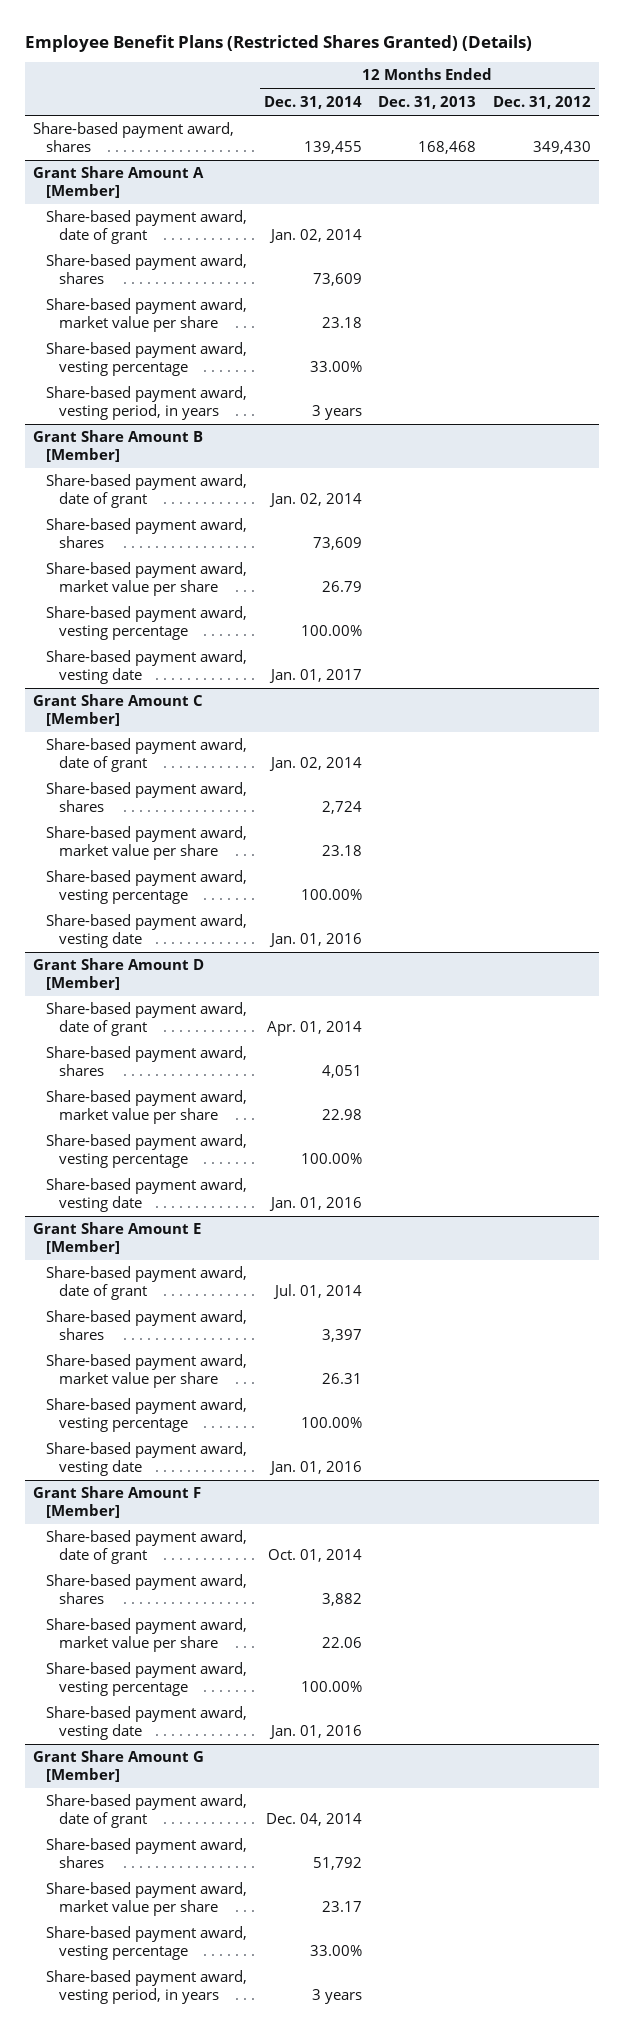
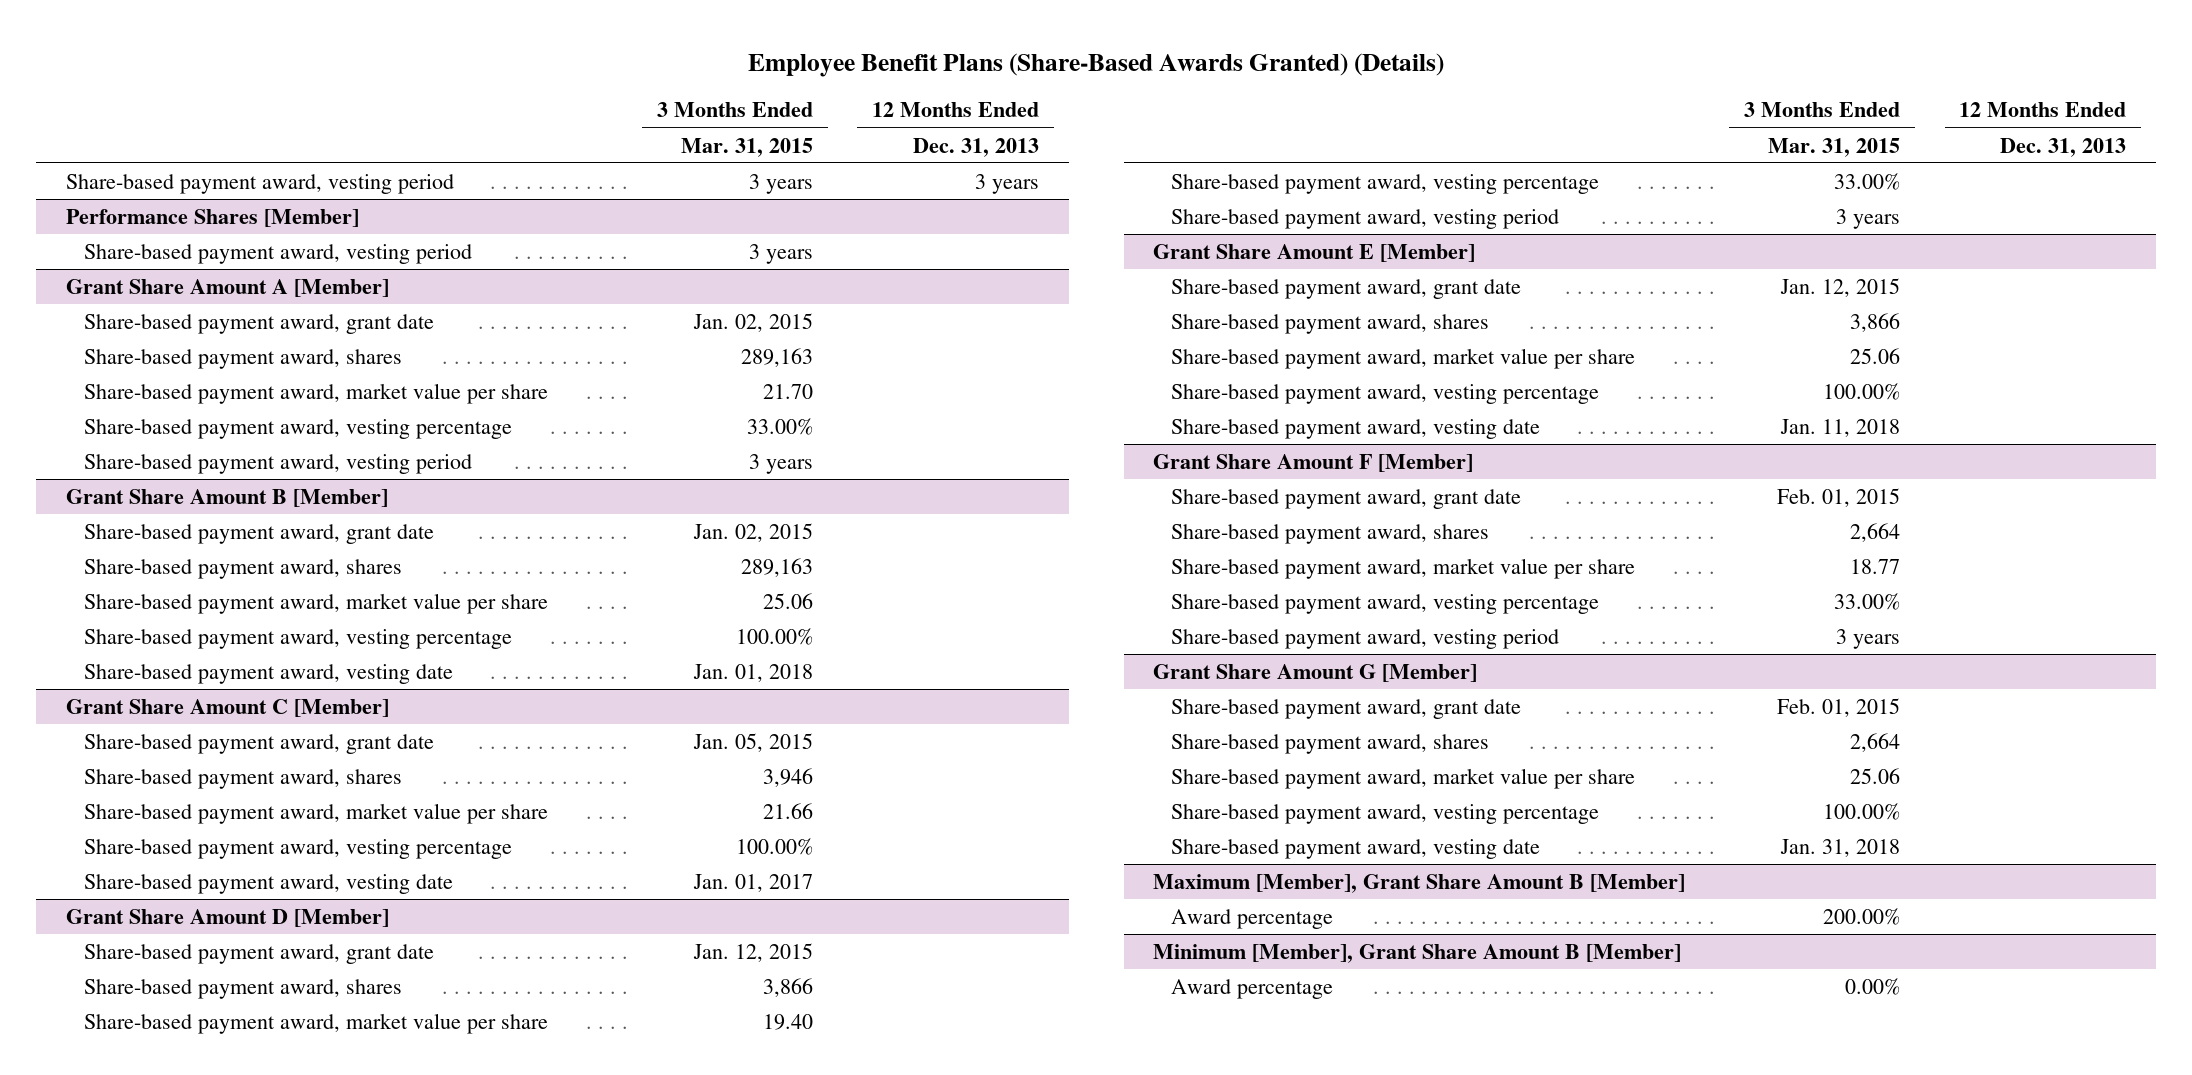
- Employee Benefit Plans (Restricted Shares Granted) (Details)
+ Employee Benefit Plans (Share-Based Awards Granted) (Details)
- | 12 Months Ended Dec. 31, 2014 | 12 Months Ended Dec. 31, 2013 | 12 Months Ended Dec. 31, 2012
+ | 3 Months Ended Mar. 31, 2015 | 12 Months Ended Dec. 31, 2013
- Share-based payment award, shares | 139,455 | 168,468 | 349,430
+ Share-based payment award, vesting period | 3 years | 3 years
+ Performance Shares [Member]
+ Share-based payment award, vesting period | 3 years |
@ Grant Share Amount A [Member]
- Share-based payment award, date of grant | Jan. 02, 2014 | |
+ Share-based payment award, grant date | Jan. 02, 2015 |
- Share-based payment award, vesting period, in years | 3 years | |
+ Share-based payment award, vesting period | 3 years |
@ Grant Share Amount B [Member]
- Share-based payment award, date of grant | Jan. 02, 2014 | |
+ Share-based payment award, grant date | Jan. 02, 2015 |
@ Grant Share Amount C [Member]
- Share-based payment award, date of grant | Jan. 02, 2014 | |
+ Share-based payment award, grant date | Jan. 05, 2015 |
@ Grant Share Amount D [Member]
- Share-based payment award, date of grant | Apr. 01, 2014 | |
+ Share-based payment award, grant date | Jan. 12, 2015 |
- Share-based payment award, vesting date | Jan. 01, 2016 | |
+ Share-based payment award, vesting period | 3 years |
@ Grant Share Amount E [Member]
- Share-based payment award, date of grant | Jul. 01, 2014 | |
+ Share-based payment award, grant date | Jan. 12, 2015 |
@ Grant Share Amount F [Member]
- Share-based payment award, date of grant | Oct. 01, 2014 | |
+ Share-based payment award, grant date | Feb. 01, 2015 |
- Share-based payment award, vesting date | Jan. 01, 2016 | |
+ Share-based payment award, vesting period | 3 years |
@ Grant Share Amount G [Member]
- Share-based payment award, date of grant | Dec. 04, 2014 | |
+ Share-based payment award, grant date | Feb. 01, 2015 |
- Share-based payment award, vesting period, in years | 3 years | |
+ Share-based payment award, vesting date | Jan. 31, 2018 |
+ Maximum [Member], Grant Share Amount B [Member]
+ Award percentage | 200.00% |
+ Minimum [Member], Grant Share Amount B [Member]
+ Award percentage | 0.00% |

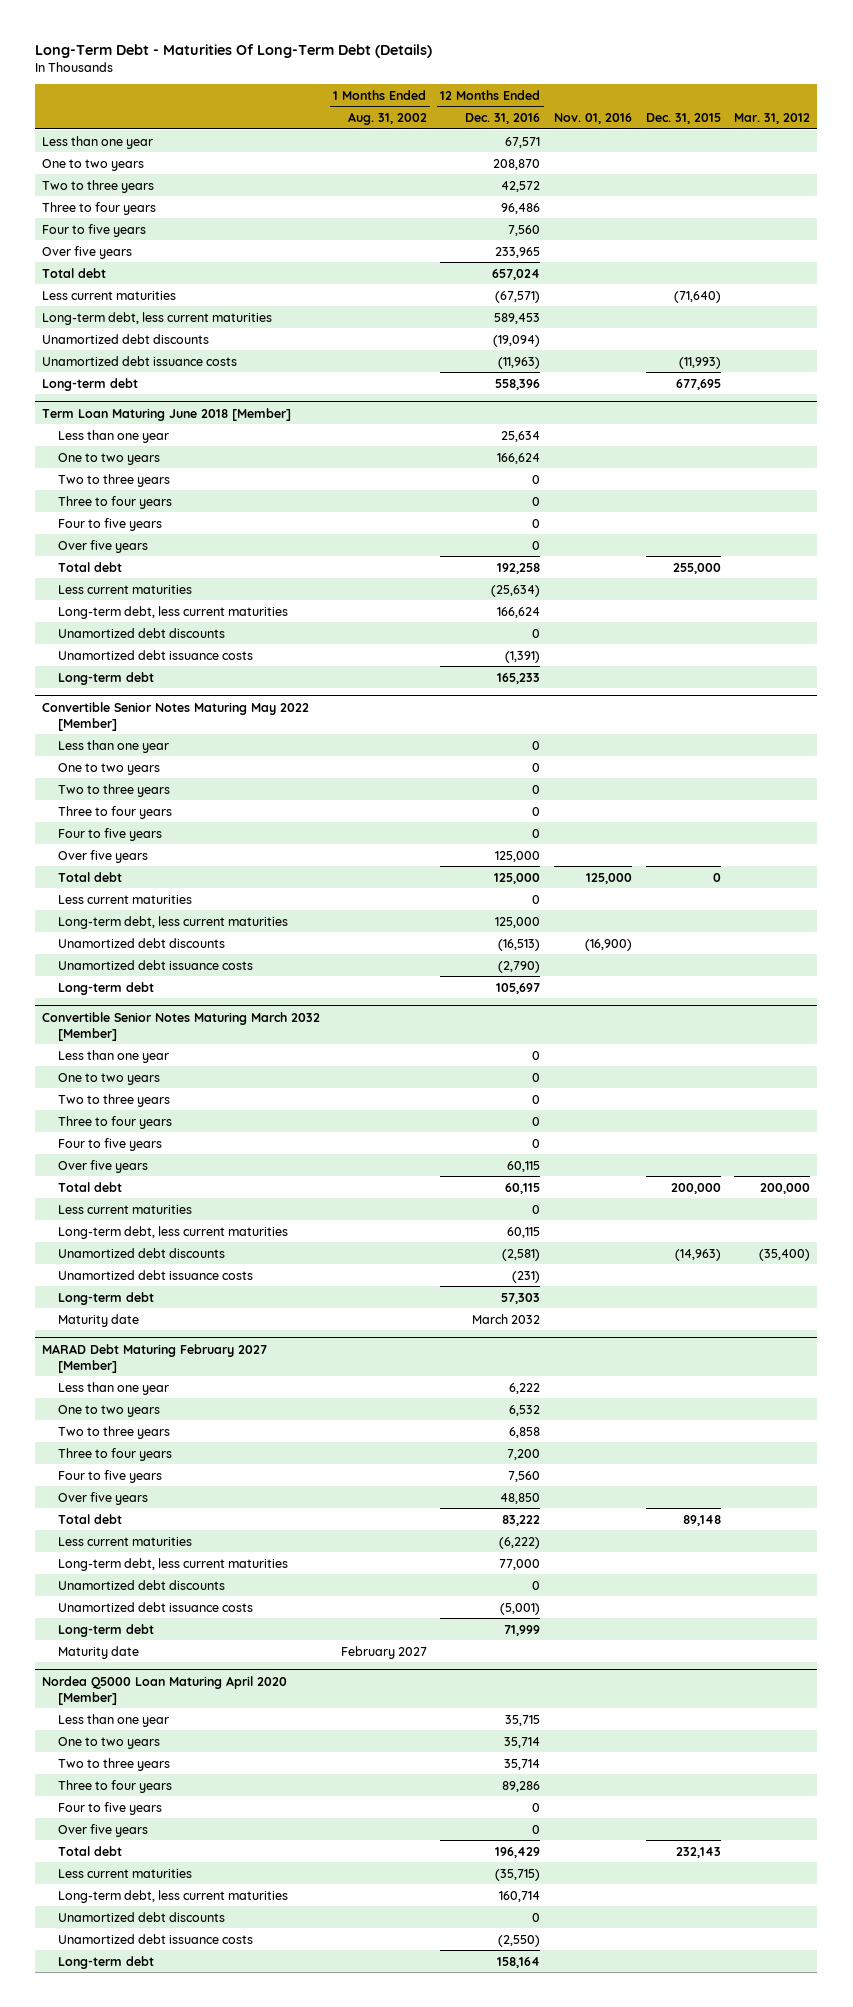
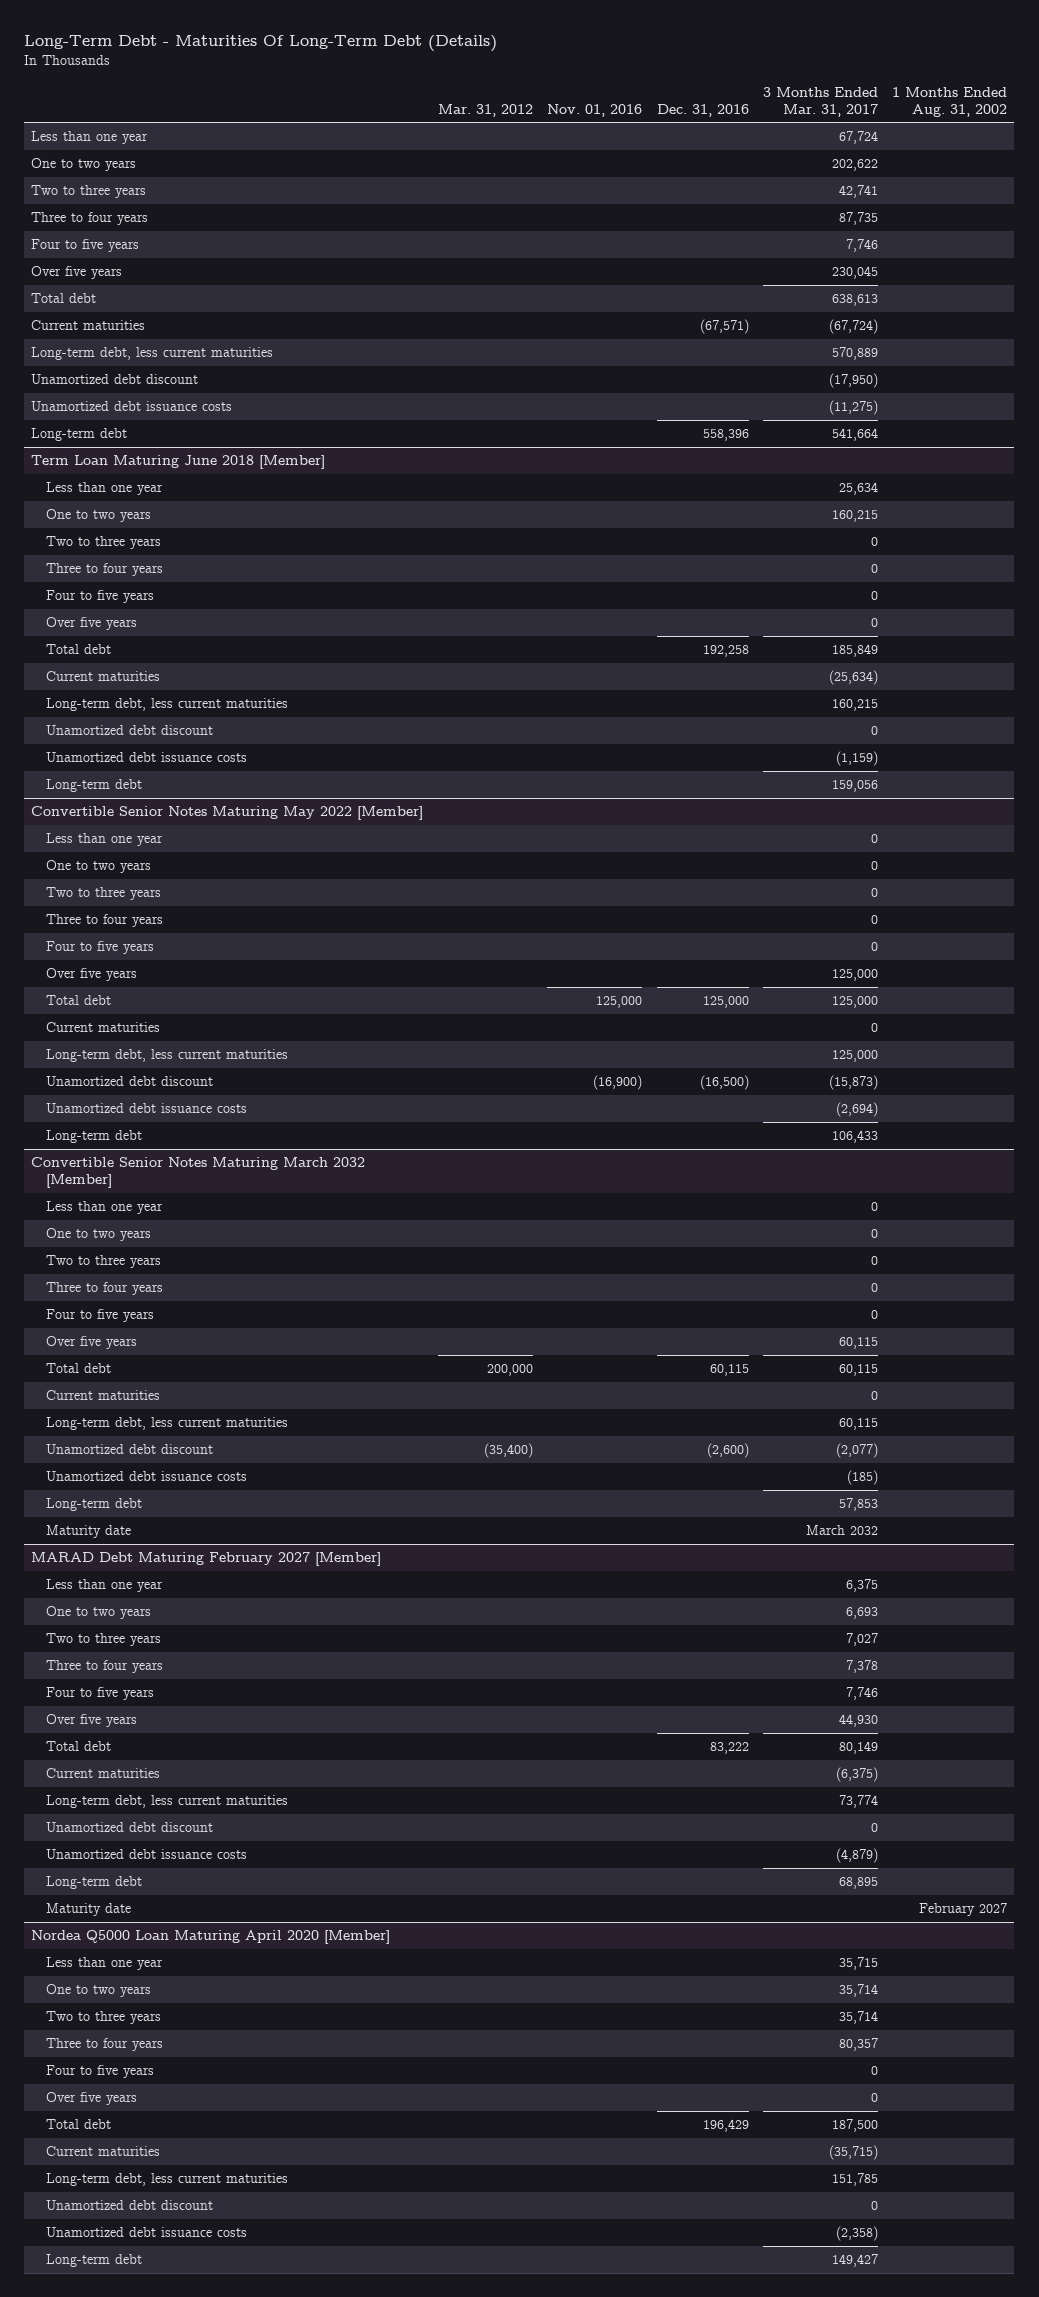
- | 1 Months Ended Aug. 31, 2002 | 12 Months Ended Dec. 31, 2016 | Nov. 01, 2016 | Dec. 31, 2015 | Mar. 31, 2012
+ | Mar. 31, 2012 | Nov. 01, 2016 | Dec. 31, 2016 | 3 Months Ended Mar. 31, 2017 | 1 Months Ended Aug. 31, 2002
- Less current maturities | | (67,571) | | (71,640) |
+ Current maturities | | | (67,571) | (67,724) |
- Unamortized debt discounts | | (19,094) | | |
+ Unamortized debt discount | | | | (17,950) |
@ Term Loan Maturing June 2018 [Member]
- Less current maturities | | (25,634) | | |
+ Current maturities | | | | (25,634) |
- Unamortized debt discounts | | 0 | | |
+ Unamortized debt discount | | | | 0 |
@ Convertible Senior Notes Maturing May 2022 [Member]
- Less current maturities | | 0 | | |
+ Current maturities | | | | 0 |
- Unamortized debt discounts | | (16,513) | (16,900) | |
+ Unamortized debt discount | | (16,900) | (16,500) | (15,873) |
@ Convertible Senior Notes Maturing March 2032 [Member]
- Less current maturities | | 0 | | |
+ Current maturities | | | | 0 |
- Unamortized debt discounts | | (2,581) | | (14,963) | (35,400)
+ Unamortized debt discount | (35,400) | | (2,600) | (2,077) |
@ MARAD Debt Maturing February 2027 [Member]
- Less current maturities | | (6,222) | | |
+ Current maturities | | | | (6,375) |
- Unamortized debt discounts | | 0 | | |
+ Unamortized debt discount | | | | 0 |
@ Nordea Q5000 Loan Maturing April 2020 [Member]
- Less current maturities | | (35,715) | | |
+ Current maturities | | | | (35,715) |
- Unamortized debt discounts | | 0 | | |
+ Unamortized debt discount | | | | 0 |

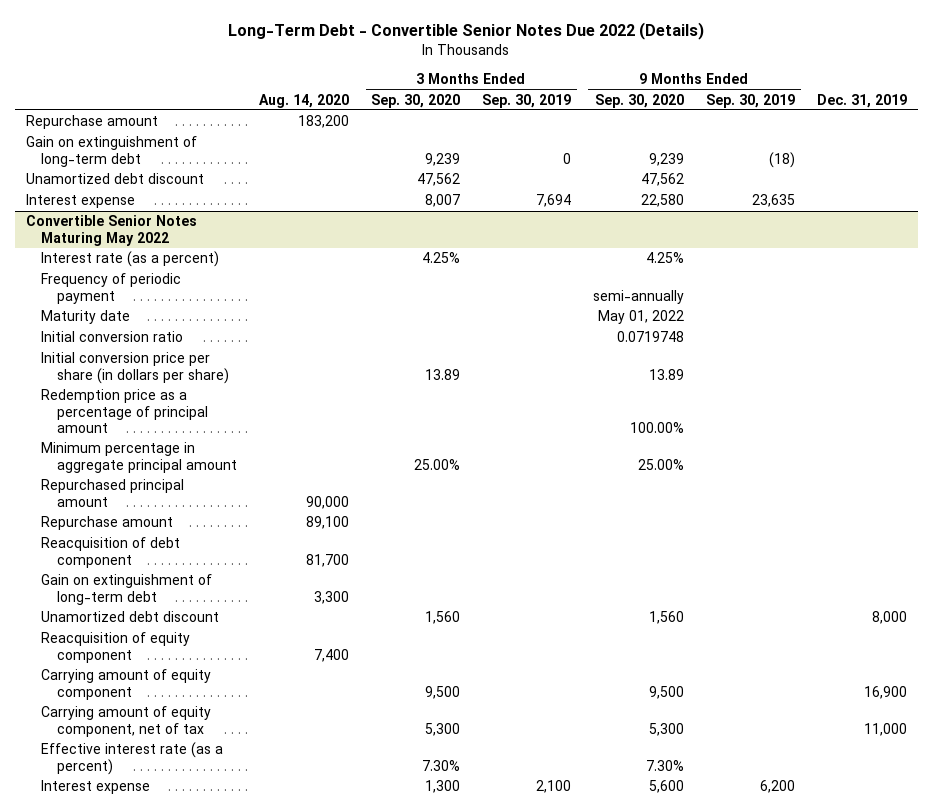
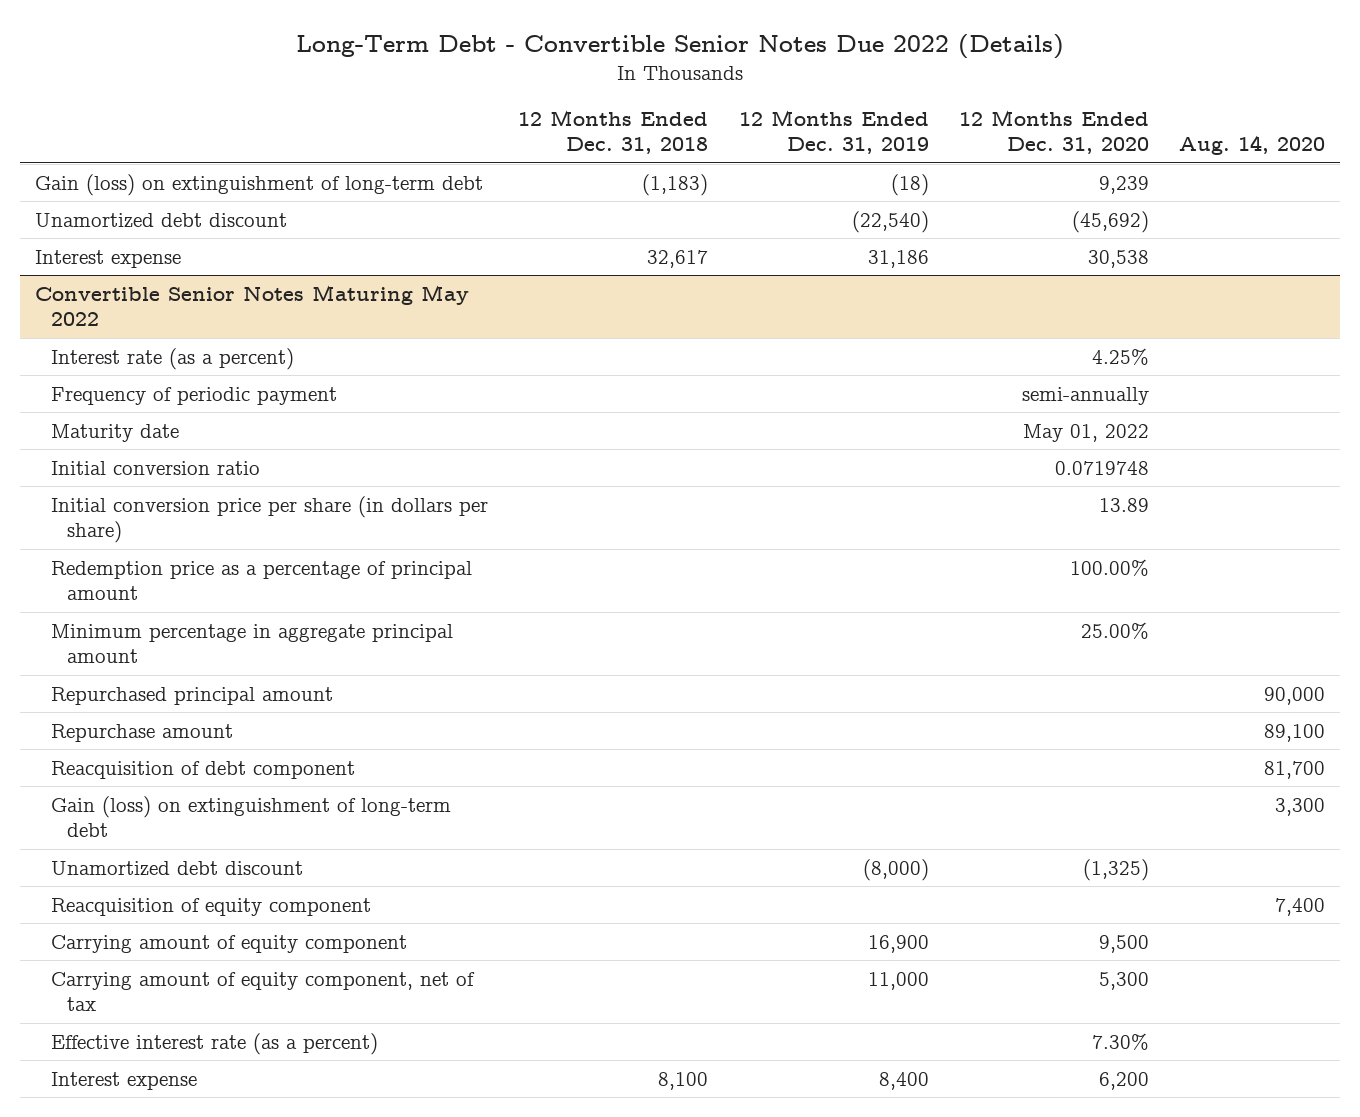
- | Aug. 14, 2020 | 3 Months Ended Sep. 30, 2020 | 3 Months Ended Sep. 30, 2019 | 9 Months Ended Sep. 30, 2020 | 9 Months Ended Sep. 30, 2019 | Dec. 31, 2019
+ | 12 Months Ended Dec. 31, 2018 | 12 Months Ended Dec. 31, 2019 | 12 Months Ended Dec. 31, 2020 | Aug. 14, 2020
- Repurchase amount | 183,200 | | | | |
- Gain on extinguishment of long-term debt | | 9,239 | 0 | 9,239 | (18) |
+ Gain (loss) on extinguishment of long-term debt | (1,183) | (18) | 9,239 |
@ Convertible Senior Notes Maturing May 2022
- Gain on extinguishment of long-term debt | 3,300 | | | | |
+ Gain (loss) on extinguishment of long-term debt | | | | 3,300

